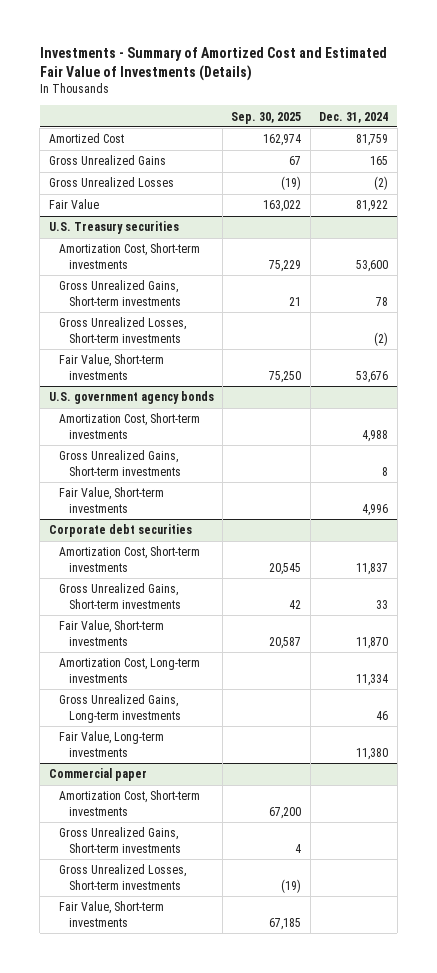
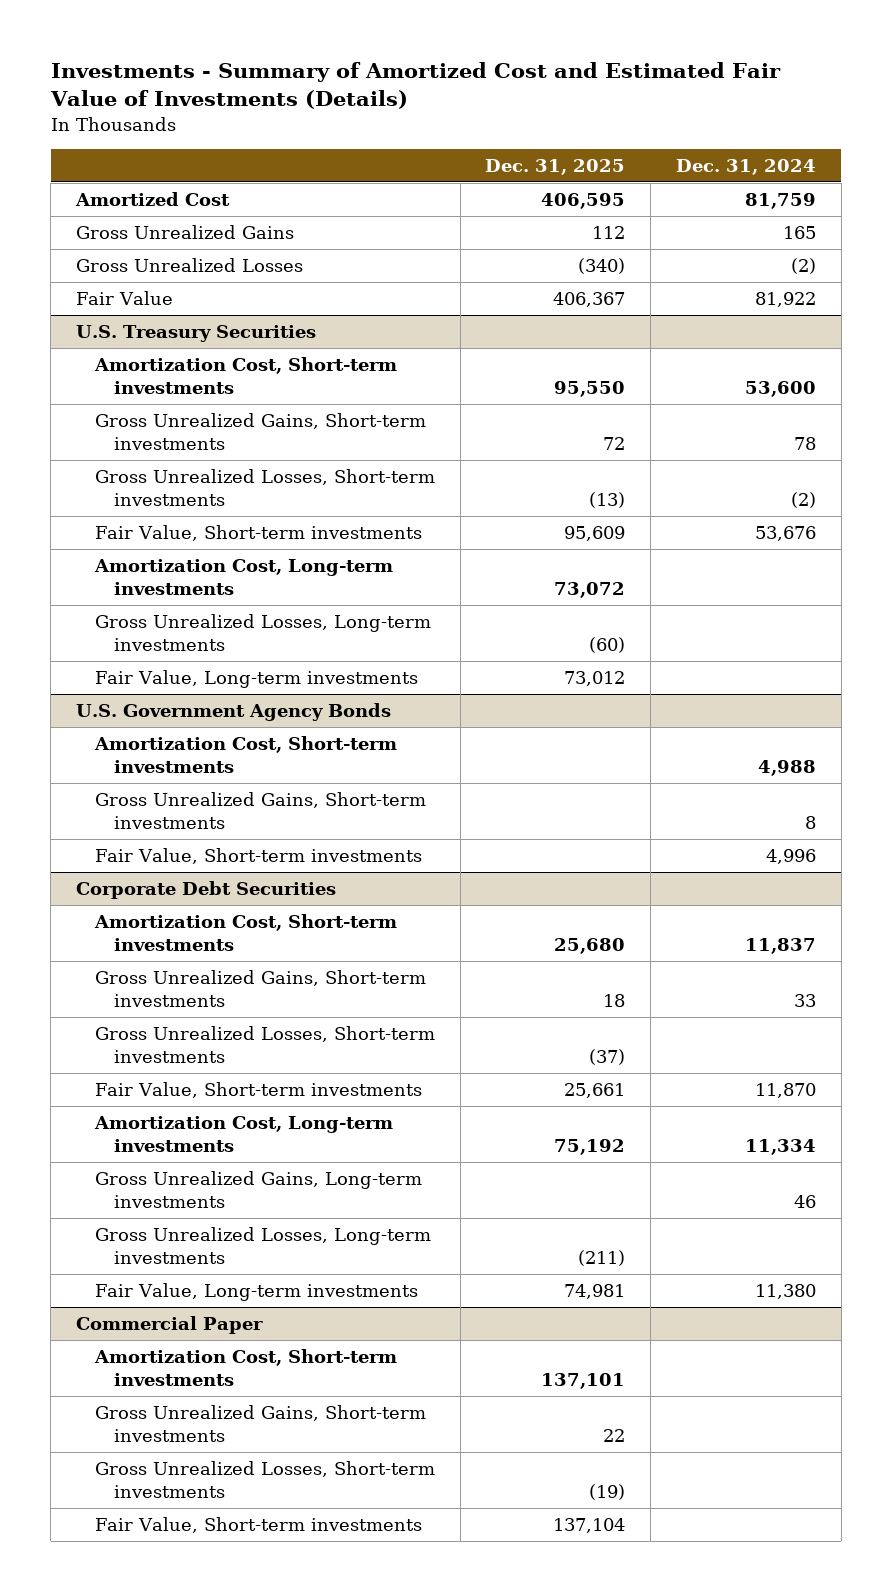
- | Sep. 30, 2025 | Dec. 31, 2024
+ | Dec. 31, 2025 | Dec. 31, 2024
- U.S. Treasury securities
+ U.S. Treasury Securities
- U.S. government agency bonds
+ Amortization Cost, Long-term investments | 73,072 |
+ Gross Unrealized Losses, Long-term investments | (60) |
+ Fair Value, Long-term investments | 73,012 |
+ U.S. Government Agency Bonds
- Corporate debt securities
+ Corporate Debt Securities
+ Gross Unrealized Losses, Short-term investments | (37) |
+ Gross Unrealized Losses, Long-term investments | (211) |
- Commercial paper
+ Commercial Paper

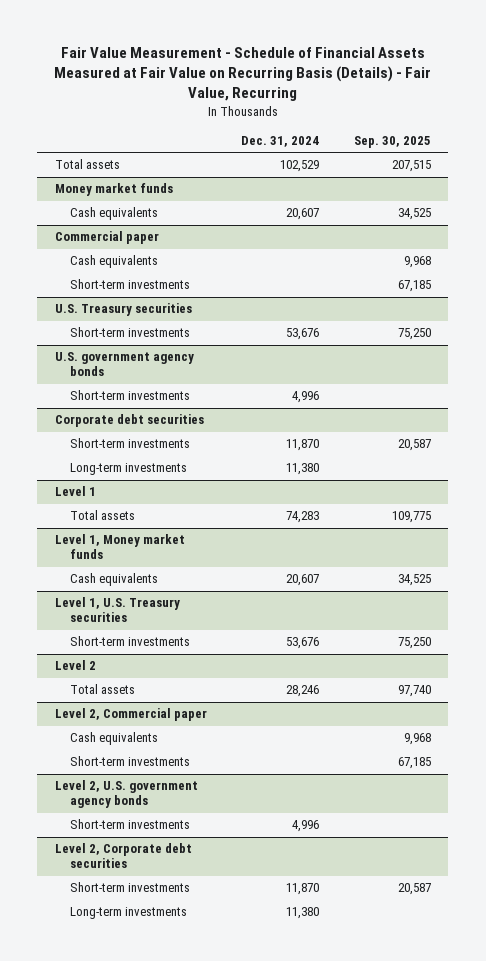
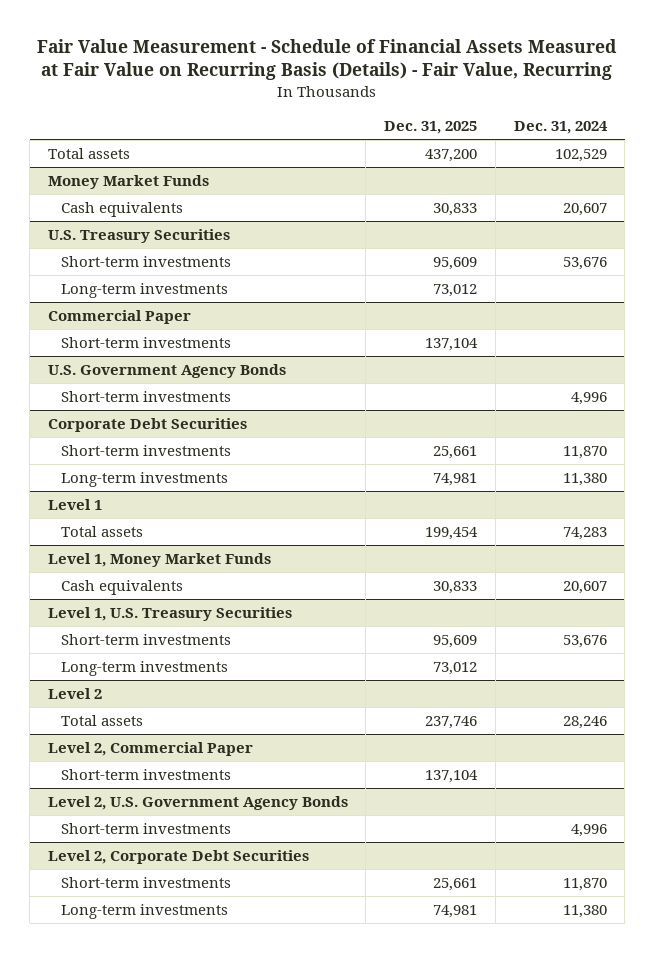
- | Dec. 31, 2024 | Sep. 30, 2025
+ | Dec. 31, 2025 | Dec. 31, 2024
- Money market funds
+ Money Market Funds
- Commercial paper
- Cash equivalents | | 9,968
- Short-term investments | | 67,185
- U.S. Treasury securities
+ U.S. Treasury Securities
- U.S. government agency bonds
+ Long-term investments | 73,012 |
+ Commercial Paper
+ Short-term investments | 137,104 |
+ U.S. Government Agency Bonds
- Corporate debt securities
+ Corporate Debt Securities
- Level 1, Money market funds
+ Level 1, Money Market Funds
- Level 1, U.S. Treasury securities
+ Level 1, U.S. Treasury Securities
+ Long-term investments | 73,012 |
- Level 2, Commercial paper
- Cash equivalents | | 9,968
+ Level 2, Commercial Paper
- Level 2, U.S. government agency bonds
+ Level 2, U.S. Government Agency Bonds
- Level 2, Corporate debt securities
+ Level 2, Corporate Debt Securities

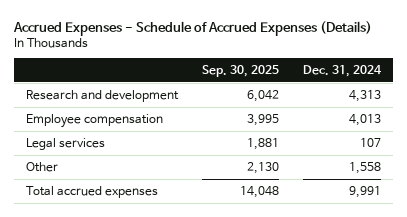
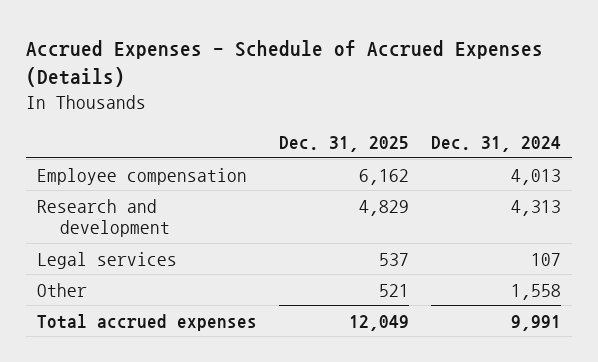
- | Sep. 30, 2025 | Dec. 31, 2024
+ | Dec. 31, 2025 | Dec. 31, 2024
moved down: Research and development | 4,829 | 4,313

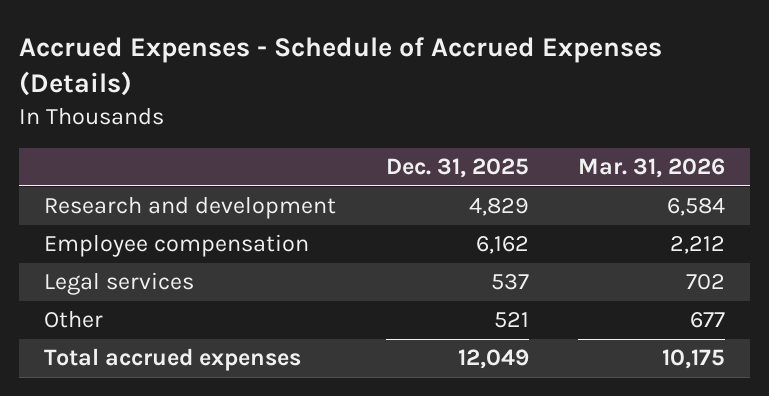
- | Dec. 31, 2025 | Dec. 31, 2024
+ | Dec. 31, 2025 | Mar. 31, 2026
moved down: Employee compensation | 6,162 | 2,212

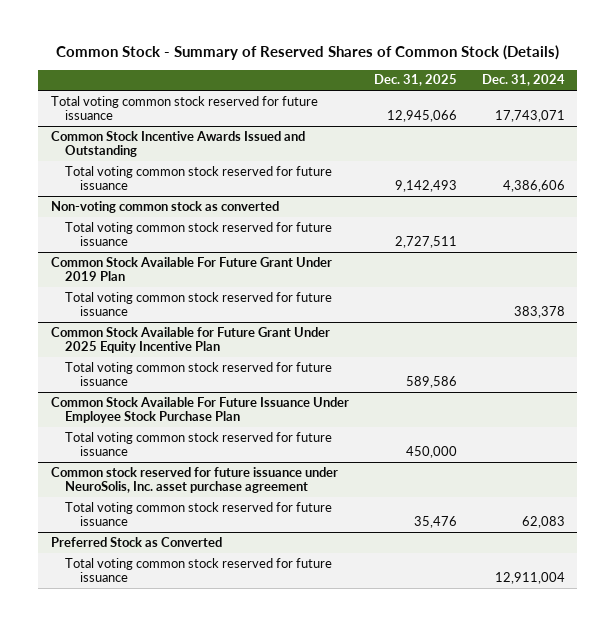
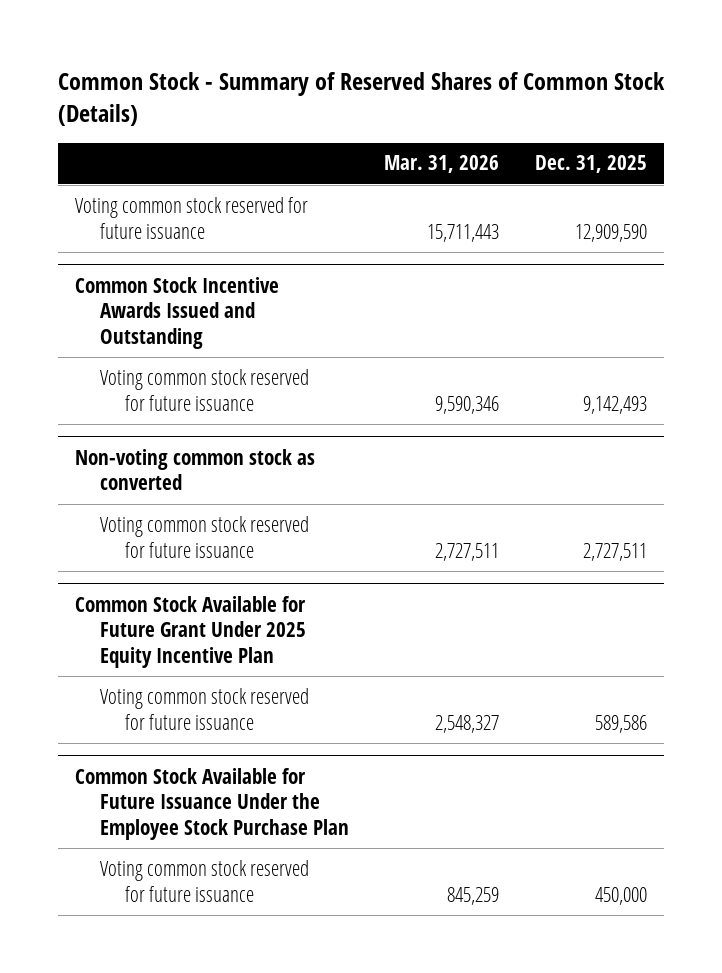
- | Dec. 31, 2025 | Dec. 31, 2024
+ | Mar. 31, 2026 | Dec. 31, 2025
- Total voting common stock reserved for future issuance | 12,945,066 | 17,743,071
+ Voting common stock reserved for future issuance | 15,711,443 | 12,909,590
@ Common Stock Incentive Awards Issued and Outstanding
- Total voting common stock reserved for future issuance | 9,142,493 | 4,386,606
+ Voting common stock reserved for future issuance | 9,590,346 | 9,142,493
@ Non-voting common stock as converted
- Total voting common stock reserved for future issuance | 2,727,511 |
- Common Stock Available For Future Grant Under 2019 Plan
- Total voting common stock reserved for future issuance | | 383,378
@ Non-voting common stock as converted
+ Voting common stock reserved for future issuance | 2,727,511 | 2,727,511
@ Common Stock Available for Future Grant Under 2025 Equity Incentive Plan
- Total voting common stock reserved for future issuance | 589,586 |
- Common Stock Available For Future Issuance Under Employee Stock Purchase Plan
- Total voting common stock reserved for future issuance | 450,000 |
- Common stock reserved for future issuance under NeuroSolis, Inc. asset purchase agreement
- Total voting common stock reserved for future issuance | 35,476 | 62,083
- Preferred Stock as Converted
- Total voting common stock reserved for future issuance | | 12,911,004
@ Common Stock Available for Future Grant Under 2025 Equity Incentive Plan
+ Voting common stock reserved for future issuance | 2,548,327 | 589,586
+ Common Stock Available for Future Issuance Under the Employee Stock Purchase Plan
+ Voting common stock reserved for future issuance | 845,259 | 450,000

